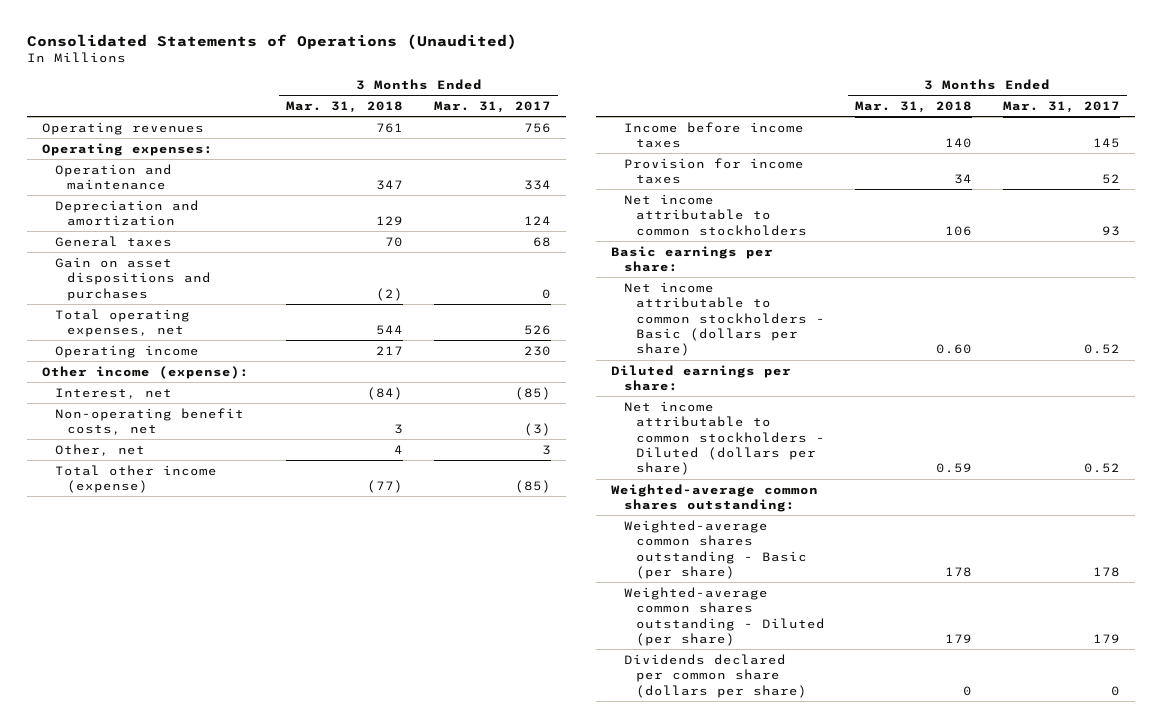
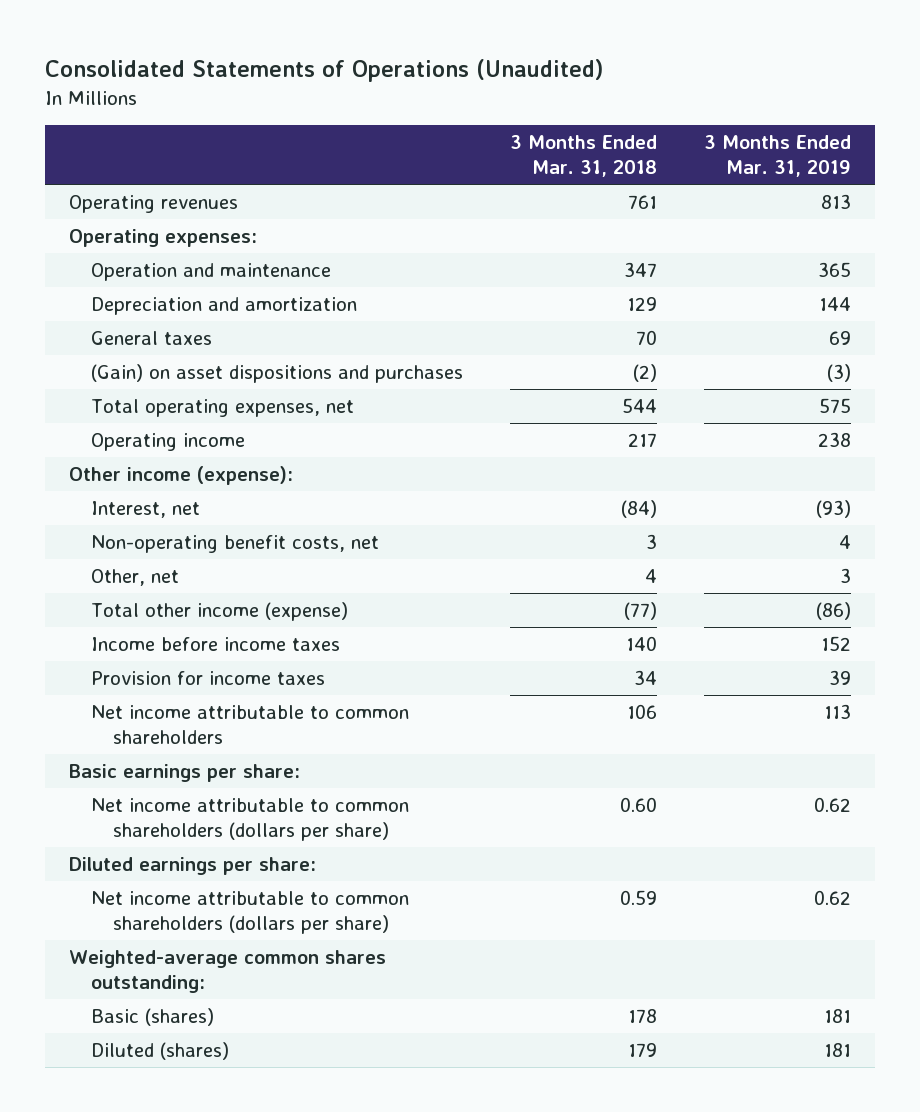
- | 3 Months Ended Mar. 31, 2018 | 3 Months Ended Mar. 31, 2017
+ | 3 Months Ended Mar. 31, 2018 | 3 Months Ended Mar. 31, 2019
- Gain on asset dispositions and purchases | (2) | 0
+ (Gain) on asset dispositions and purchases | (2) | (3)
- Net income attributable to common stockholders | 106 | 93
+ Net income attributable to common shareholders | 106 | 113
- Net income attributable to common stockholders - Basic (dollars per share) | 0.60 | 0.52
+ Net income attributable to common shareholders (dollars per share) | 0.60 | 0.62
- Net income attributable to common stockholders - Diluted (dollars per share) | 0.59 | 0.52
+ Net income attributable to common shareholders (dollars per share) | 0.59 | 0.62
- Weighted-average common shares outstanding - Basic (per share) | 178 | 178
- Weighted-average common shares outstanding - Diluted (per share) | 179 | 179
- Dividends declared per common share (dollars per share) | 0 | 0
+ Basic (shares) | 178 | 181
+ Diluted (shares) | 179 | 181

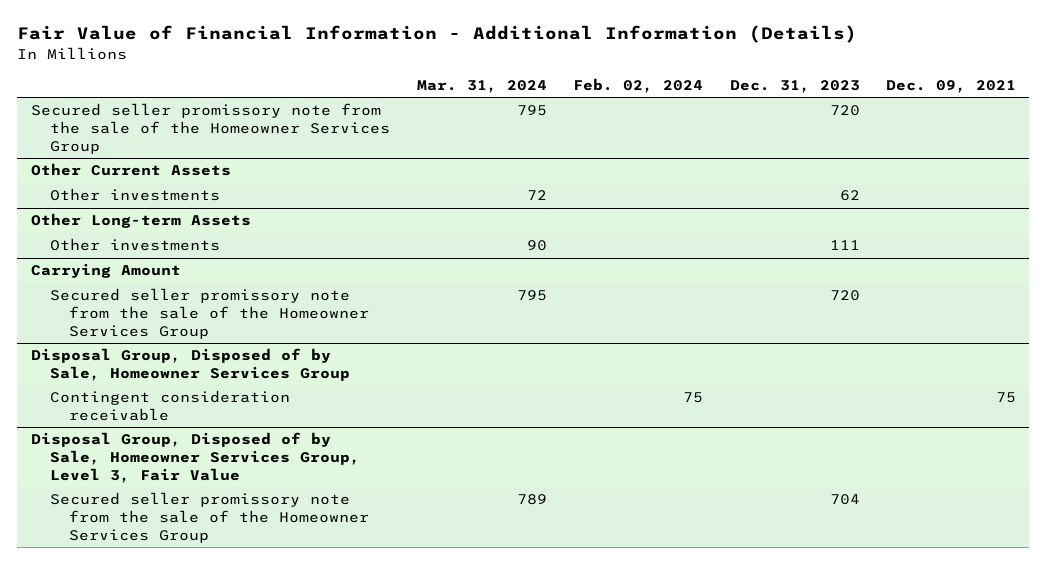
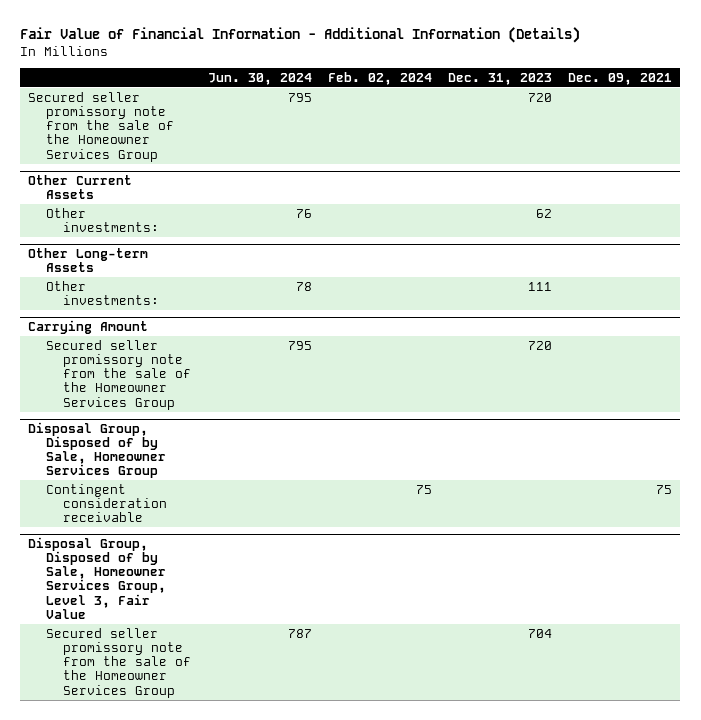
- | Mar. 31, 2024 | Feb. 02, 2024 | Dec. 31, 2023 | Dec. 09, 2021
+ | Jun. 30, 2024 | Feb. 02, 2024 | Dec. 31, 2023 | Dec. 09, 2021
@ Other Current Assets
- Other investments | 72 | | 62 |
+ Other investments: | 76 | | 62 |
@ Other Long-term Assets
- Other investments | 90 | | 111 |
+ Other investments: | 78 | | 111 |

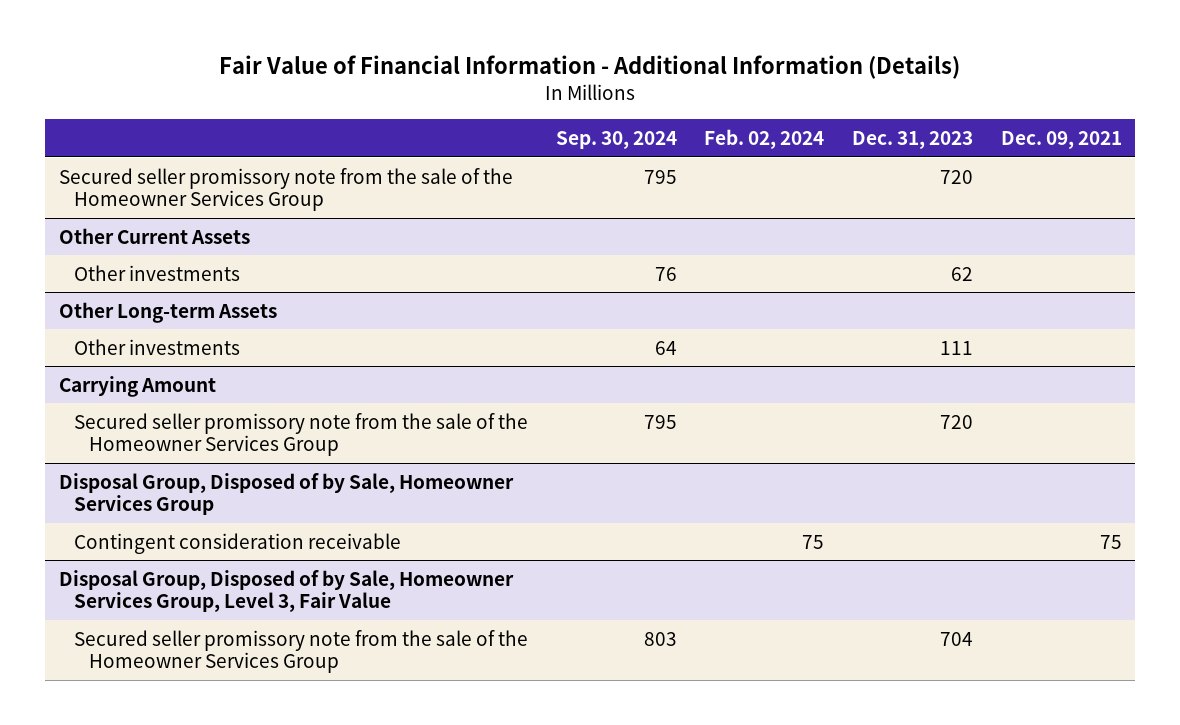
- | Jun. 30, 2024 | Feb. 02, 2024 | Dec. 31, 2023 | Dec. 09, 2021
+ | Sep. 30, 2024 | Feb. 02, 2024 | Dec. 31, 2023 | Dec. 09, 2021
@ Other Current Assets
- Other investments: | 76 | | 62 |
+ Other investments | 76 | | 62 |
@ Other Long-term Assets
- Other investments: | 78 | | 111 |
+ Other investments | 64 | | 111 |

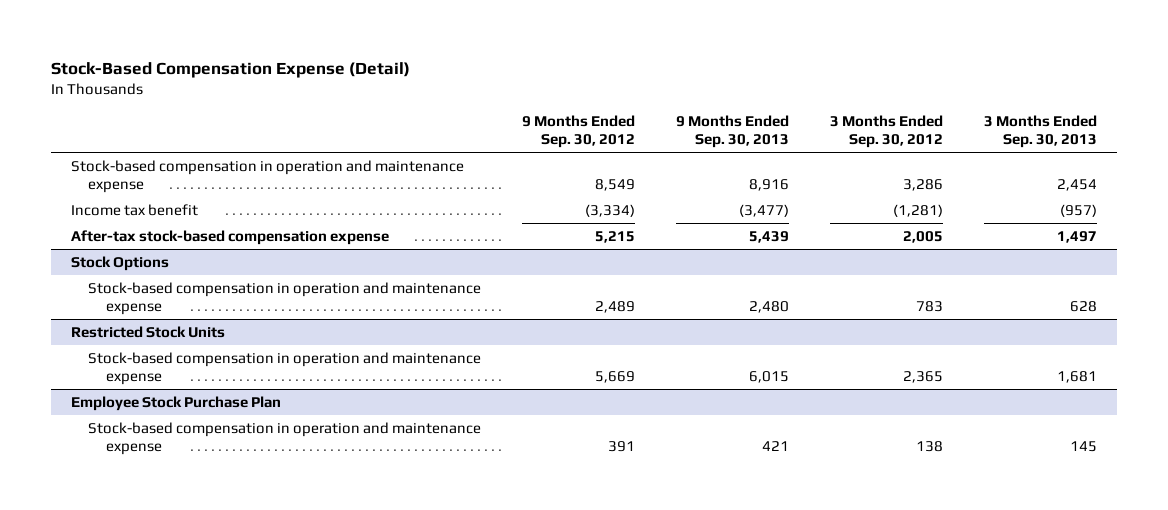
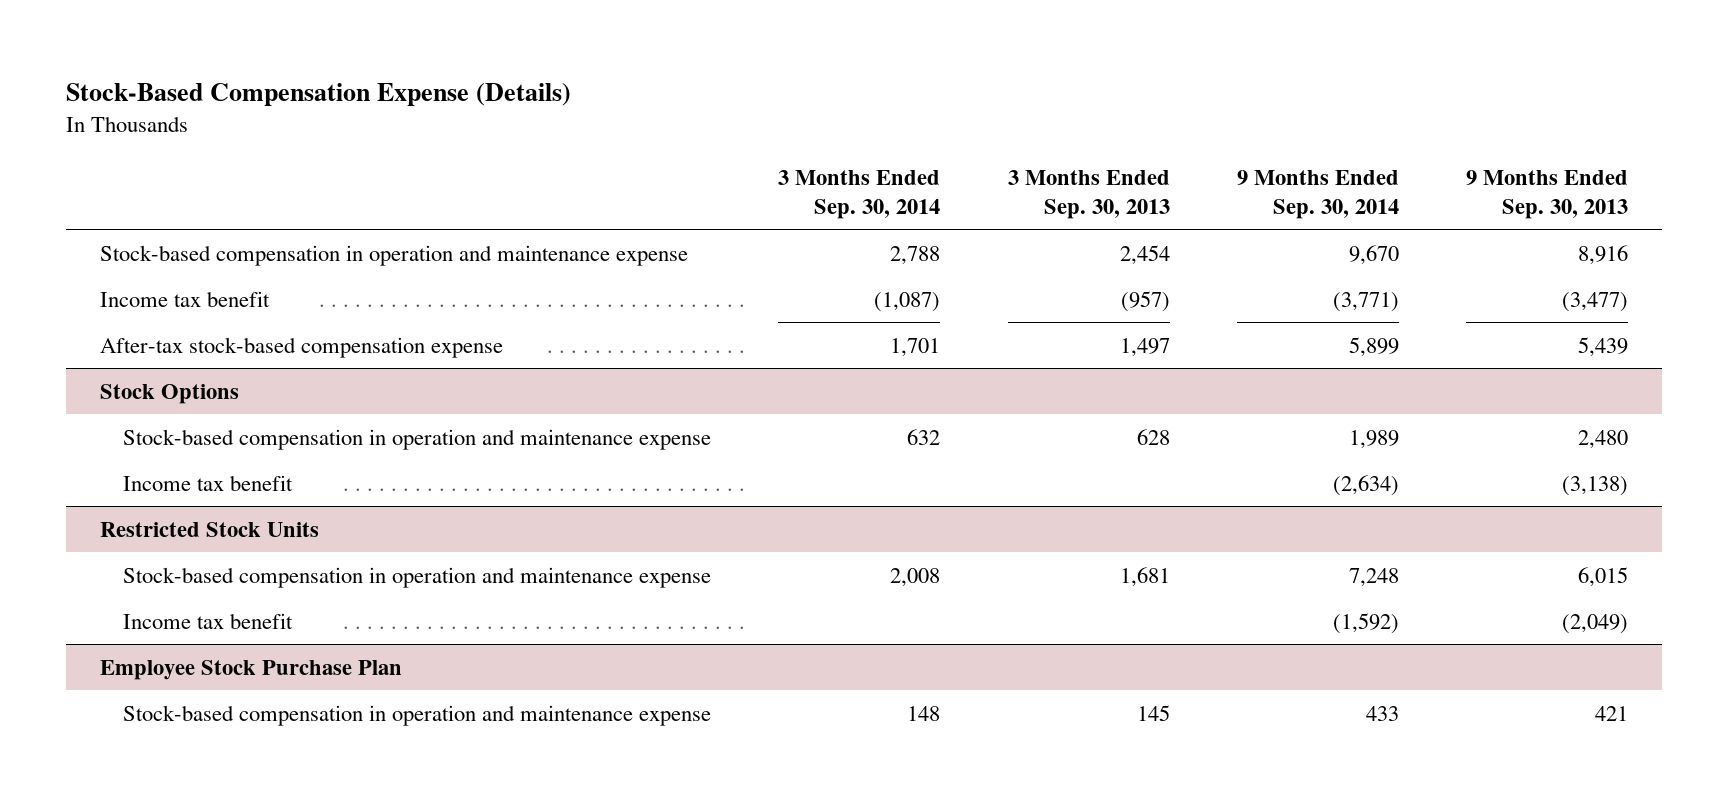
- Stock-Based Compensation Expense (Detail)
+ Stock-Based Compensation Expense (Details)
- | 9 Months Ended Sep. 30, 2012 | 9 Months Ended Sep. 30, 2013 | 3 Months Ended Sep. 30, 2012 | 3 Months Ended Sep. 30, 2013
+ | 3 Months Ended Sep. 30, 2014 | 3 Months Ended Sep. 30, 2013 | 9 Months Ended Sep. 30, 2014 | 9 Months Ended Sep. 30, 2013
@ Stock Options
+ Income tax benefit | | | (2,634) | (3,138)
@ Restricted Stock Units
+ Income tax benefit | | | (1,592) | (2,049)

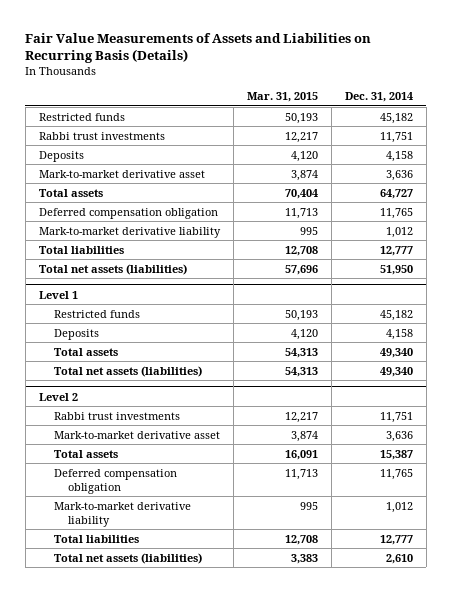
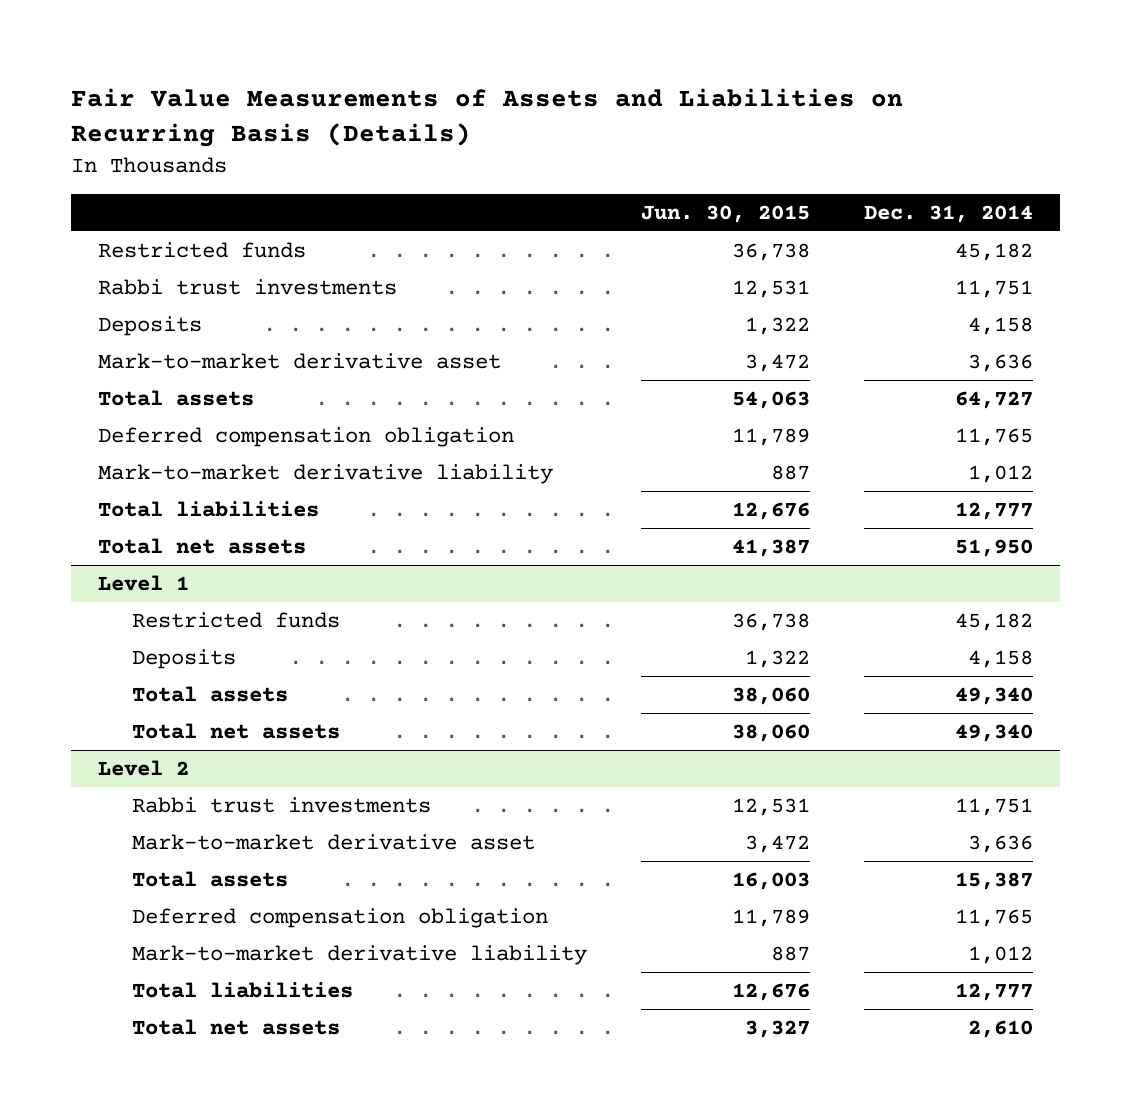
- | Mar. 31, 2015 | Dec. 31, 2014
+ | Jun. 30, 2015 | Dec. 31, 2014
- Total net assets (liabilities) | 57,696 | 51,950
+ Total net assets | 41,387 | 51,950
@ Level 1
- Total net assets (liabilities) | 54,313 | 49,340
+ Total net assets | 38,060 | 49,340
@ Level 2
- Total net assets (liabilities) | 3,383 | 2,610
+ Total net assets | 3,327 | 2,610

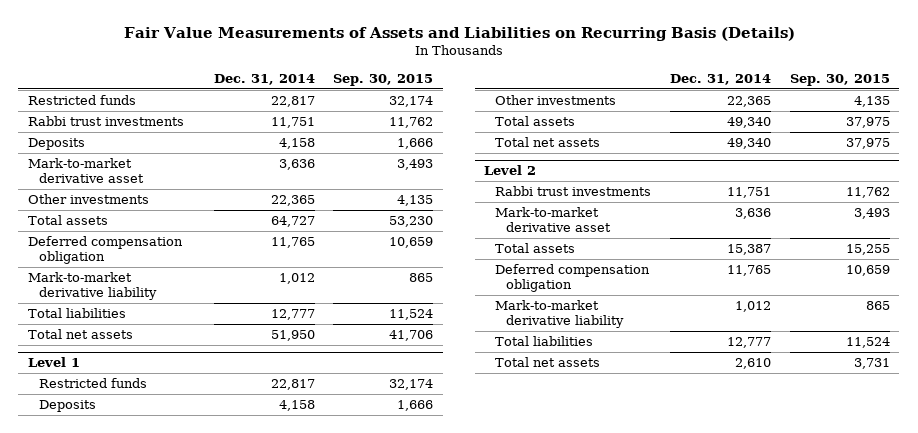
- | Jun. 30, 2015 | Dec. 31, 2014
+ | Dec. 31, 2014 | Sep. 30, 2015
- Restricted funds | 36,738 | 45,182
+ Restricted funds | 22,817 | 32,174
+ Other investments | 22,365 | 4,135
@ Level 1
- Restricted funds | 36,738 | 45,182
+ Restricted funds | 22,817 | 32,174
+ Other investments | 22,365 | 4,135

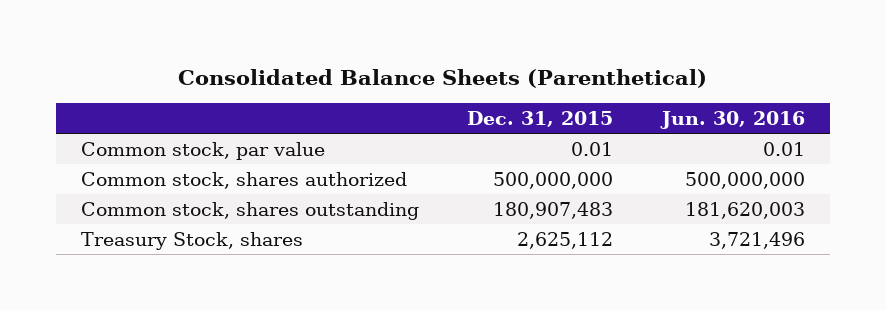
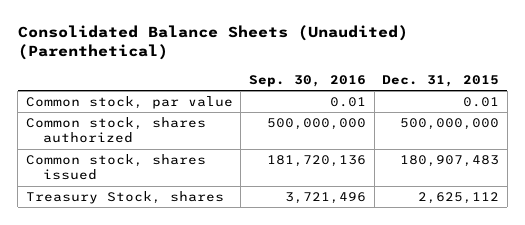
- Consolidated Balance Sheets (Parenthetical)
+ Consolidated Balance Sheets (Unaudited) (Parenthetical)
- | Dec. 31, 2015 | Jun. 30, 2016
+ | Sep. 30, 2016 | Dec. 31, 2015
- Common stock, shares outstanding | 180,907,483 | 181,620,003
+ Common stock, shares issued | 181,720,136 | 180,907,483

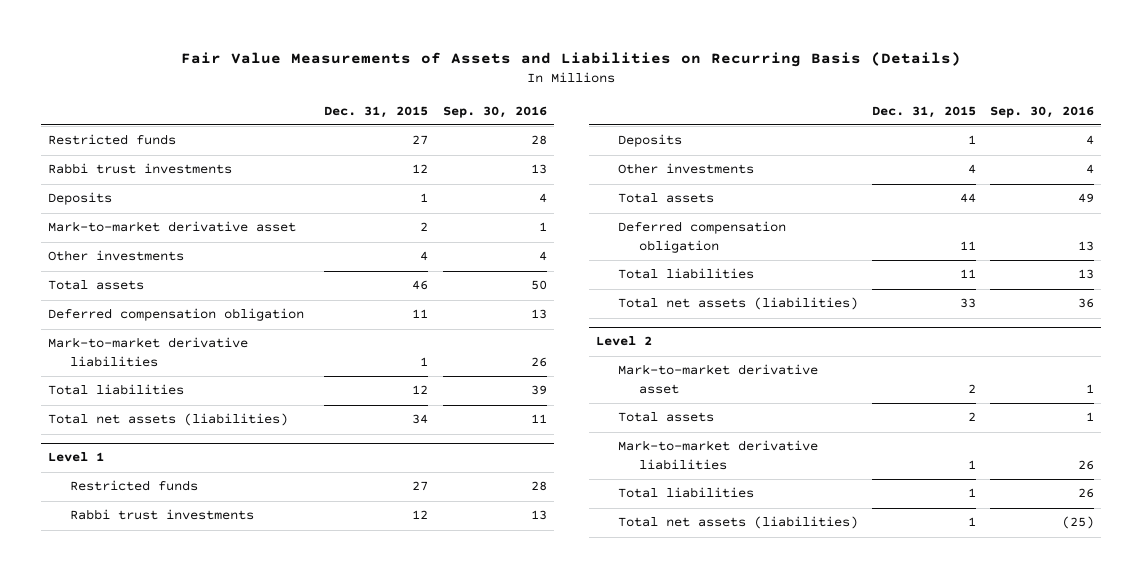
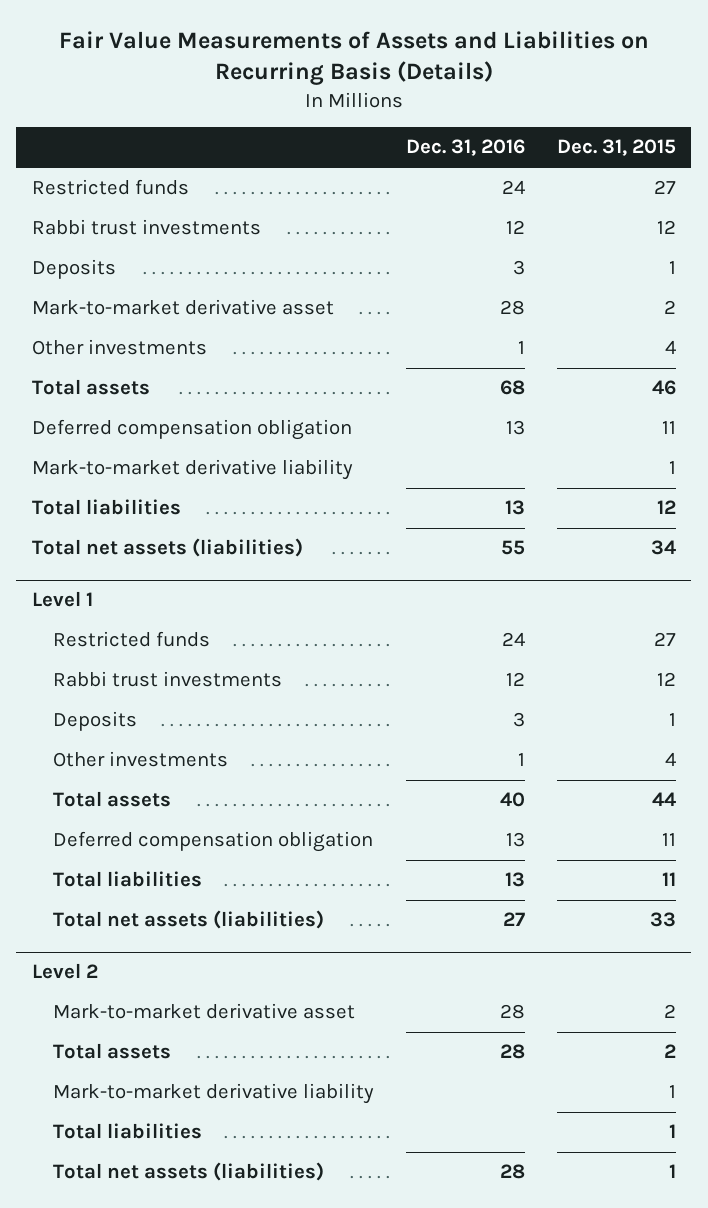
- | Dec. 31, 2015 | Sep. 30, 2016
+ | Dec. 31, 2016 | Dec. 31, 2015
- Mark-to-market derivative liabilities | 1 | 26
+ Mark-to-market derivative liability | | 1
@ Level 2
- Mark-to-market derivative liabilities | 1 | 26
+ Mark-to-market derivative liability | | 1

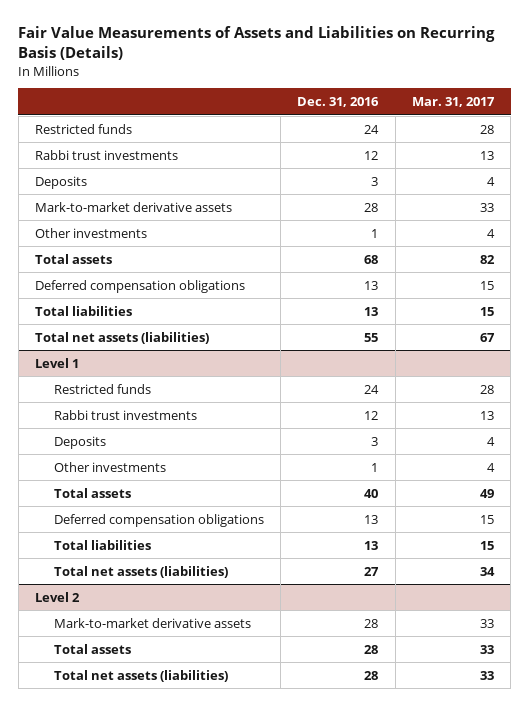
- | Dec. 31, 2016 | Dec. 31, 2015
+ | Dec. 31, 2016 | Mar. 31, 2017
- Mark-to-market derivative asset | 28 | 2
+ Mark-to-market derivative assets | 28 | 33
- Deferred compensation obligation | 13 | 11
- Mark-to-market derivative liability | | 1
+ Deferred compensation obligations | 13 | 15
@ Level 1
- Deferred compensation obligation | 13 | 11
+ Deferred compensation obligations | 13 | 15
@ Level 2
- Mark-to-market derivative asset | 28 | 2
+ Mark-to-market derivative assets | 28 | 33
- Mark-to-market derivative liability | | 1
- Total liabilities | | 1

